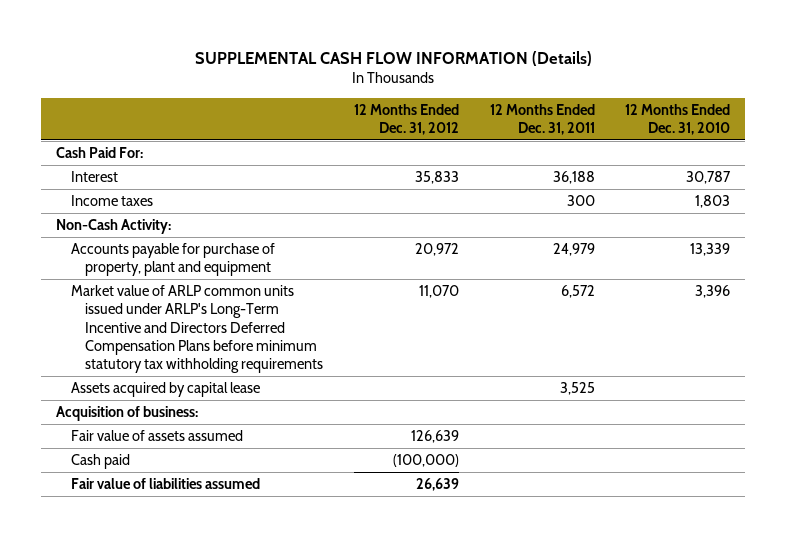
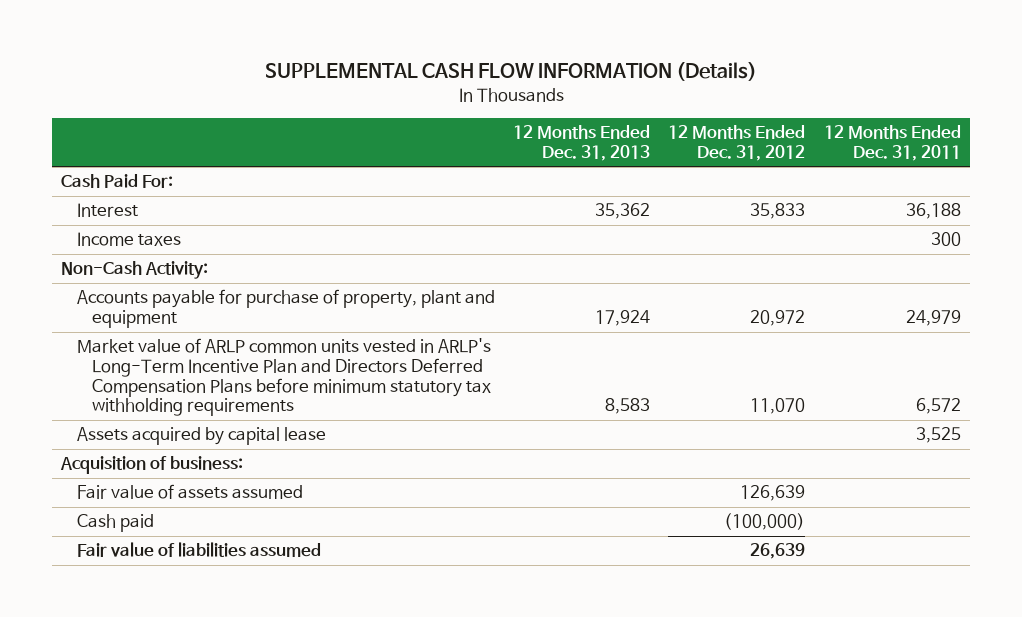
- | 12 Months Ended Dec. 31, 2012 | 12 Months Ended Dec. 31, 2011 | 12 Months Ended Dec. 31, 2010
+ | 12 Months Ended Dec. 31, 2013 | 12 Months Ended Dec. 31, 2012 | 12 Months Ended Dec. 31, 2011
- Market value of ARLP common units issued under ARLP's Long-Term Incentive and Directors Deferred Compensation Plans before minimum statutory tax withholding requirements | 11,070 | 6,572 | 3,396
+ Market value of ARLP common units vested in ARLP's Long-Term Incentive Plan and Directors Deferred Compensation Plans before minimum statutory tax withholding requirements | 8,583 | 11,070 | 6,572

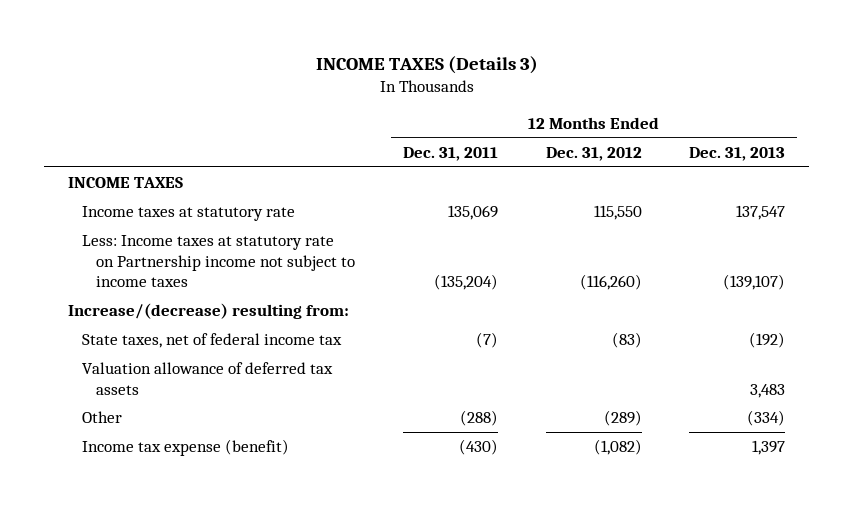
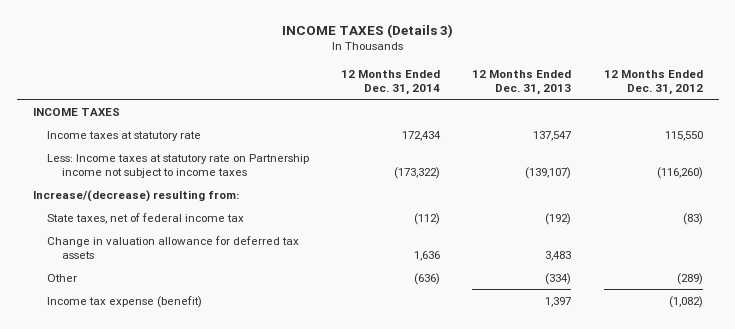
- | 12 Months Ended Dec. 31, 2011 | 12 Months Ended Dec. 31, 2012 | 12 Months Ended Dec. 31, 2013
+ | 12 Months Ended Dec. 31, 2014 | 12 Months Ended Dec. 31, 2013 | 12 Months Ended Dec. 31, 2012
- Valuation allowance of deferred tax assets | | | 3,483
+ Change in valuation allowance for deferred tax assets | 1,636 | 3,483 |

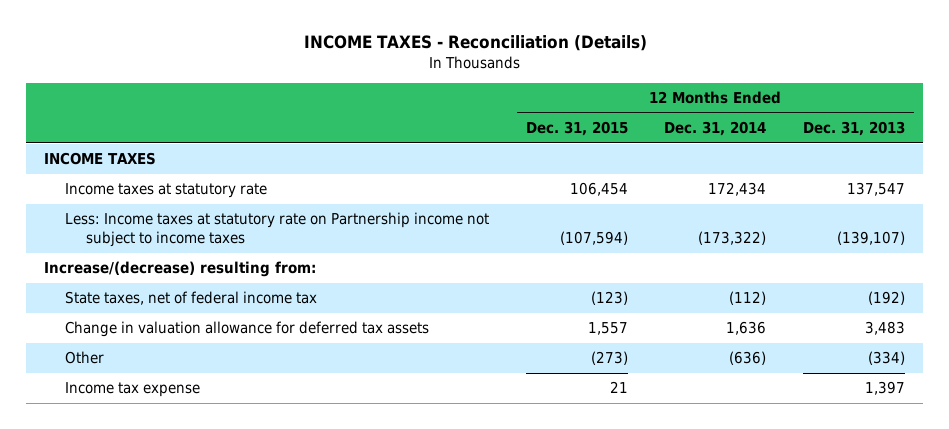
- INCOME TAXES (Details 3)
+ INCOME TAXES - Reconciliation (Details)
- | 12 Months Ended Dec. 31, 2014 | 12 Months Ended Dec. 31, 2013 | 12 Months Ended Dec. 31, 2012
+ | 12 Months Ended Dec. 31, 2015 | 12 Months Ended Dec. 31, 2014 | 12 Months Ended Dec. 31, 2013
- Income tax expense (benefit) | | 1,397 | (1,082)
+ Income tax expense | 21 | | 1,397

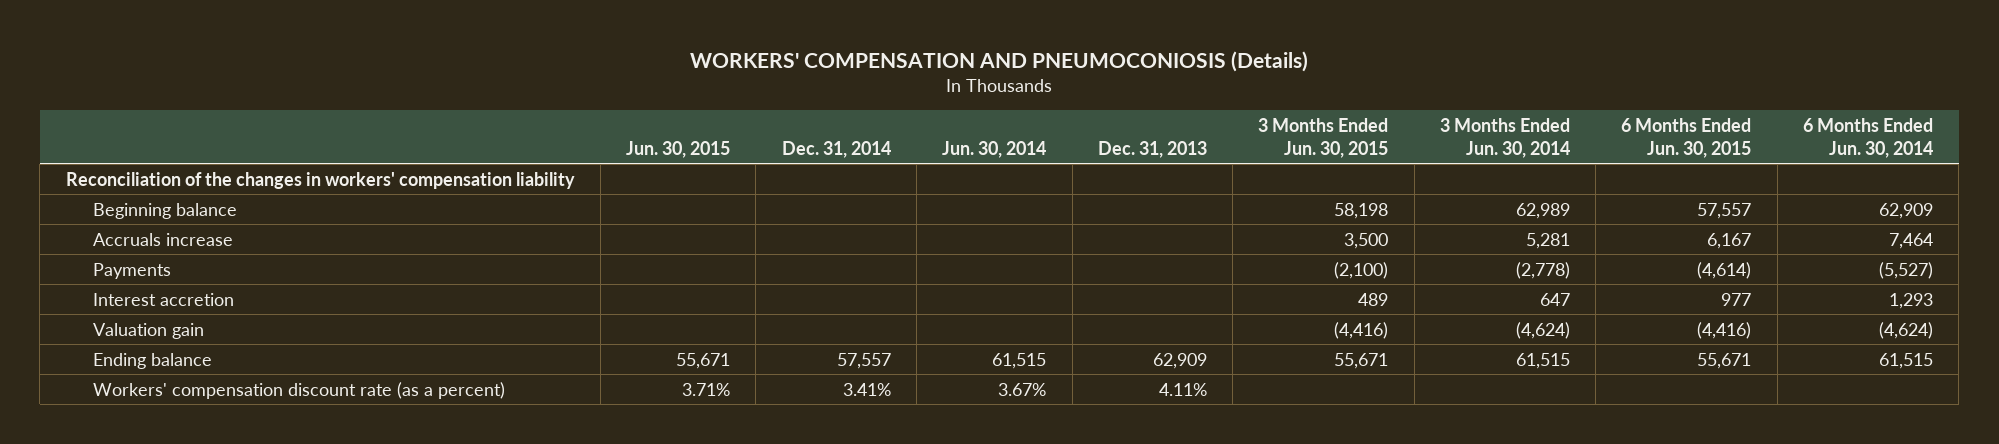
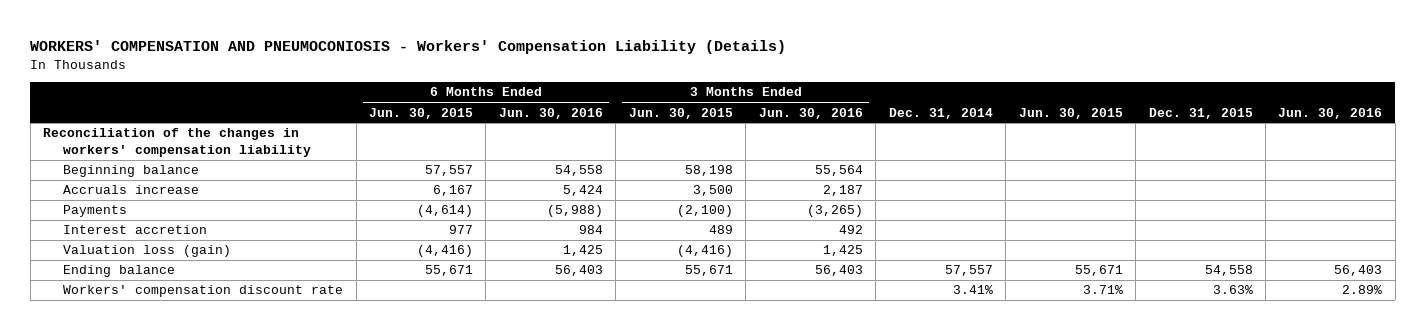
- WORKERS' COMPENSATION AND PNEUMOCONIOSIS (Details)
+ WORKERS' COMPENSATION AND PNEUMOCONIOSIS - Workers' Compensation Liability (Details)
- | Jun. 30, 2015 | Dec. 31, 2014 | Jun. 30, 2014 | Dec. 31, 2013 | 3 Months Ended Jun. 30, 2015 | 3 Months Ended Jun. 30, 2014 | 6 Months Ended Jun. 30, 2015 | 6 Months Ended Jun. 30, 2014
+ | 6 Months Ended Jun. 30, 2015 | 6 Months Ended Jun. 30, 2016 | 3 Months Ended Jun. 30, 2015 | 3 Months Ended Jun. 30, 2016 | Dec. 31, 2014 | Jun. 30, 2015 | Dec. 31, 2015 | Jun. 30, 2016
- Valuation gain | | | | | (4,416) | (4,624) | (4,416) | (4,624)
+ Valuation loss (gain) | (4,416) | 1,425 | (4,416) | 1,425 | | | |
- Workers' compensation discount rate (as a percent) | 3.71% | 3.41% | 3.67% | 4.11% | | | |
+ Workers' compensation discount rate | | | | | 3.41% | 3.71% | 3.63% | 2.89%

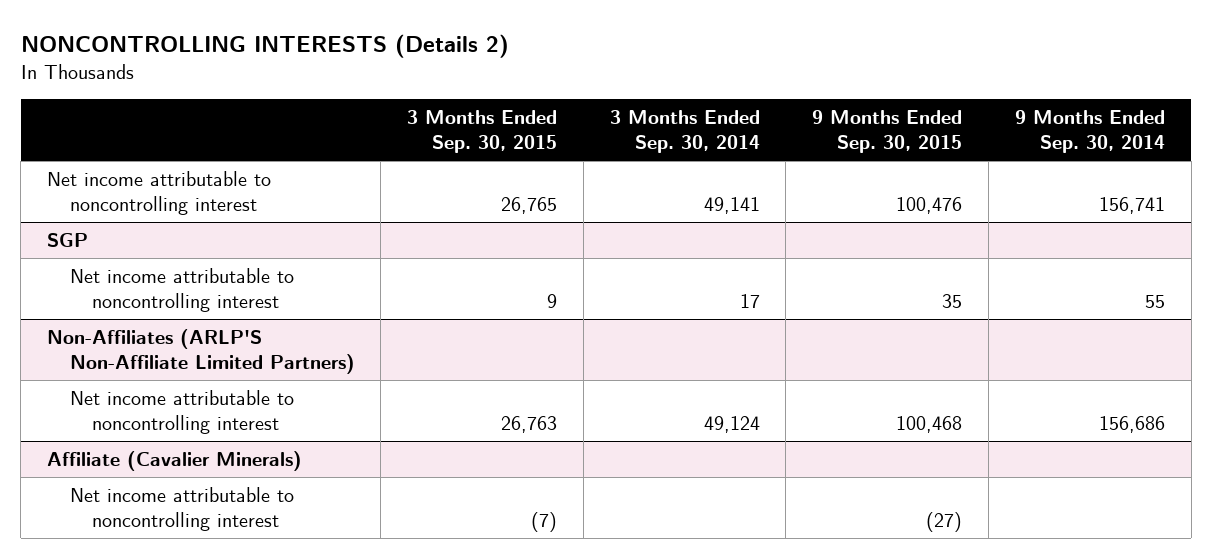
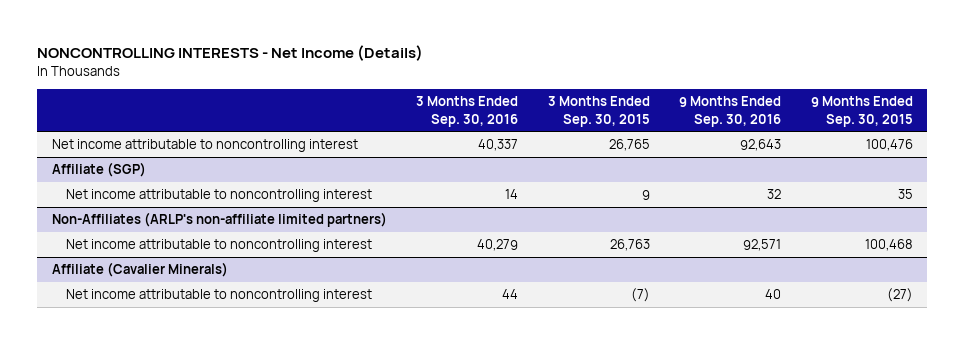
- NONCONTROLLING INTERESTS (Details 2)
+ NONCONTROLLING INTERESTS - Net Income (Details)
- | 3 Months Ended Sep. 30, 2015 | 3 Months Ended Sep. 30, 2014 | 9 Months Ended Sep. 30, 2015 | 9 Months Ended Sep. 30, 2014
+ | 3 Months Ended Sep. 30, 2016 | 3 Months Ended Sep. 30, 2015 | 9 Months Ended Sep. 30, 2016 | 9 Months Ended Sep. 30, 2015
- SGP
+ Affiliate (SGP)
- Non-Affiliates (ARLP'S Non-Affiliate Limited Partners)
+ Non-Affiliates (ARLP's non-affiliate limited partners)

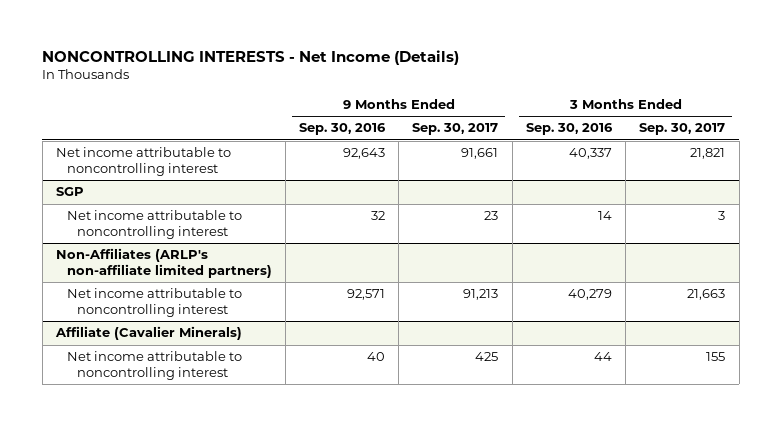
- | 3 Months Ended Sep. 30, 2016 | 3 Months Ended Sep. 30, 2015 | 9 Months Ended Sep. 30, 2016 | 9 Months Ended Sep. 30, 2015
+ | 9 Months Ended Sep. 30, 2016 | 9 Months Ended Sep. 30, 2017 | 3 Months Ended Sep. 30, 2016 | 3 Months Ended Sep. 30, 2017
- Affiliate (SGP)
+ SGP

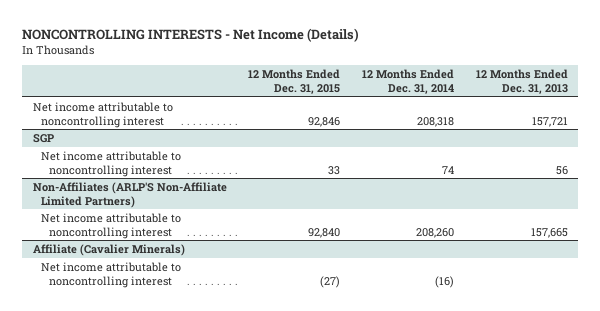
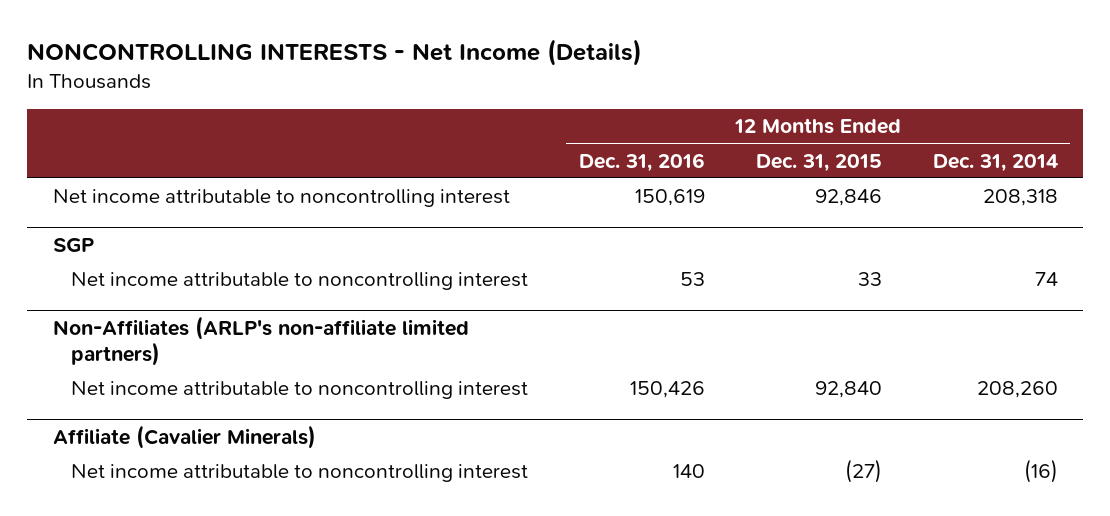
- | 12 Months Ended Dec. 31, 2015 | 12 Months Ended Dec. 31, 2014 | 12 Months Ended Dec. 31, 2013
+ | 12 Months Ended Dec. 31, 2016 | 12 Months Ended Dec. 31, 2015 | 12 Months Ended Dec. 31, 2014
- Non-Affiliates (ARLP'S Non-Affiliate Limited Partners)
+ Non-Affiliates (ARLP's non-affiliate limited partners)

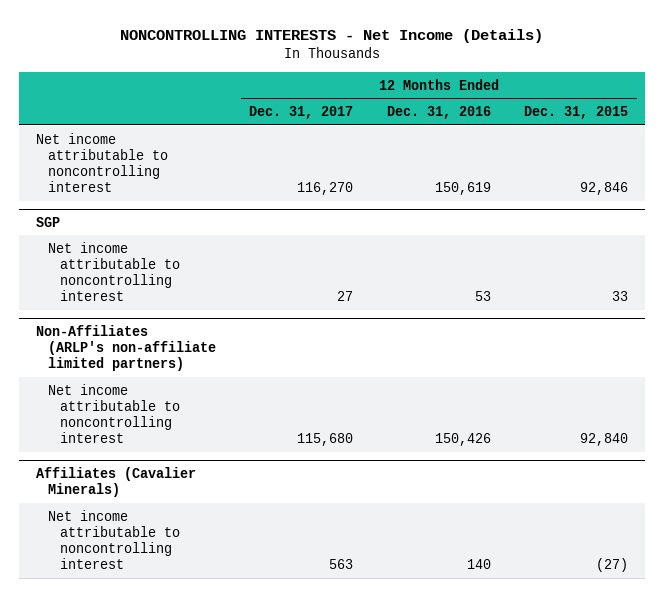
- | 12 Months Ended Dec. 31, 2016 | 12 Months Ended Dec. 31, 2015 | 12 Months Ended Dec. 31, 2014
+ | 12 Months Ended Dec. 31, 2017 | 12 Months Ended Dec. 31, 2016 | 12 Months Ended Dec. 31, 2015
- Affiliate (Cavalier Minerals)
+ Affiliates (Cavalier Minerals)

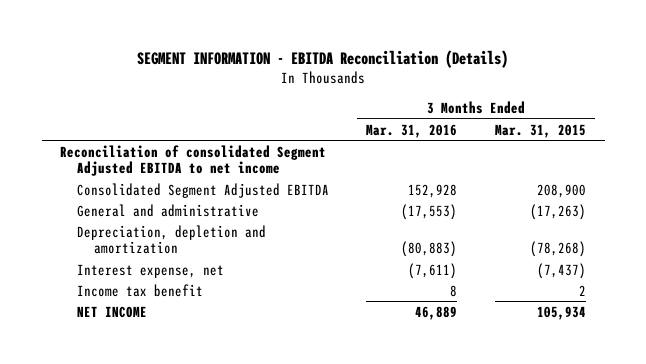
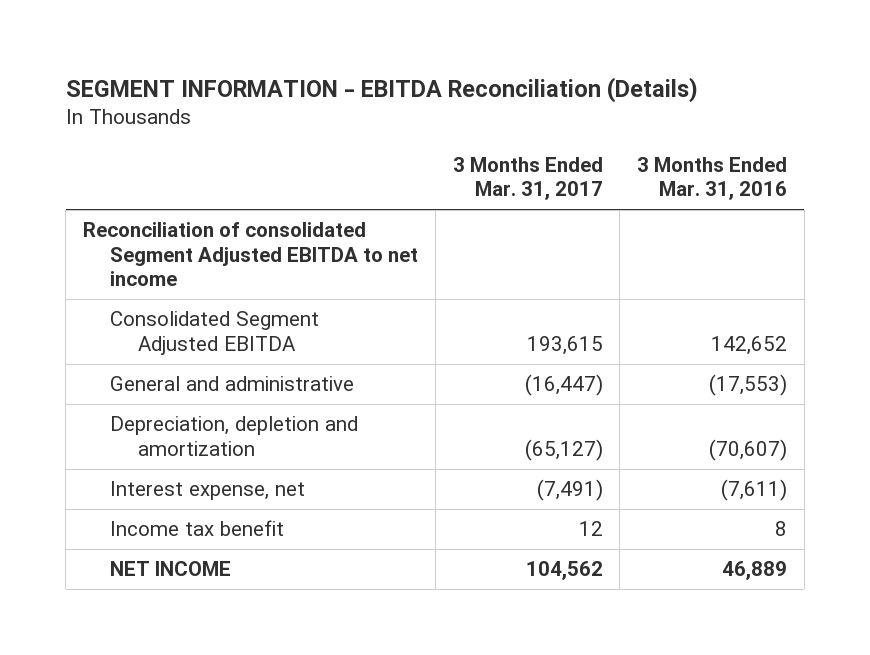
- | 3 Months Ended Mar. 31, 2016 | 3 Months Ended Mar. 31, 2015
+ | 3 Months Ended Mar. 31, 2017 | 3 Months Ended Mar. 31, 2016
- Consolidated Segment Adjusted EBITDA | 152,928 | 208,900
+ Consolidated Segment Adjusted EBITDA | 193,615 | 142,652
- Depreciation, depletion and amortization | (80,883) | (78,268)
+ Depreciation, depletion and amortization | (65,127) | (70,607)

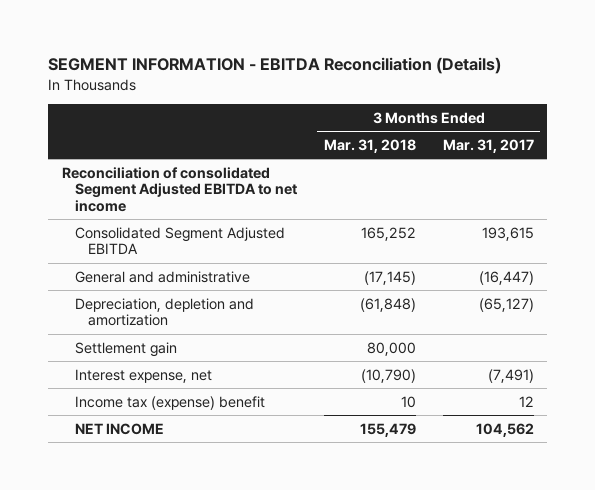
- | 3 Months Ended Mar. 31, 2017 | 3 Months Ended Mar. 31, 2016
+ | 3 Months Ended Mar. 31, 2018 | 3 Months Ended Mar. 31, 2017
+ Settlement gain | 80,000 |
- Income tax benefit | 12 | 8
+ Income tax (expense) benefit | 10 | 12

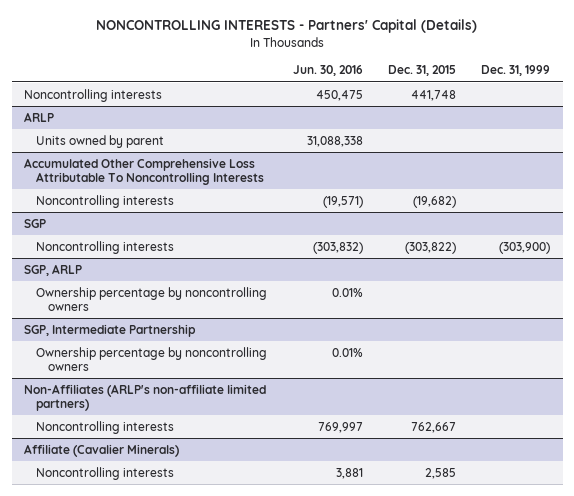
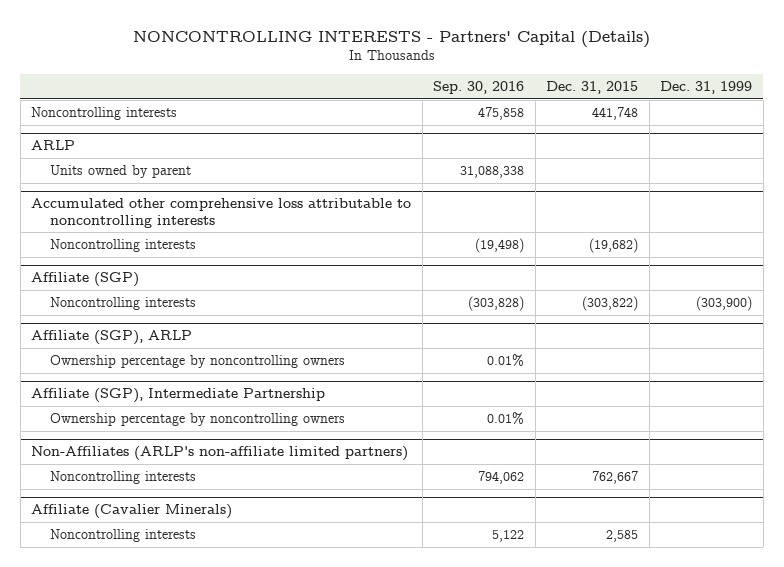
- | Jun. 30, 2016 | Dec. 31, 2015 | Dec. 31, 1999
+ | Sep. 30, 2016 | Dec. 31, 2015 | Dec. 31, 1999
- Accumulated Other Comprehensive Loss Attributable To Noncontrolling Interests
+ Accumulated other comprehensive loss attributable to noncontrolling interests
- SGP
+ Affiliate (SGP)
- SGP, ARLP
+ Affiliate (SGP), ARLP
- SGP, Intermediate Partnership
+ Affiliate (SGP), Intermediate Partnership

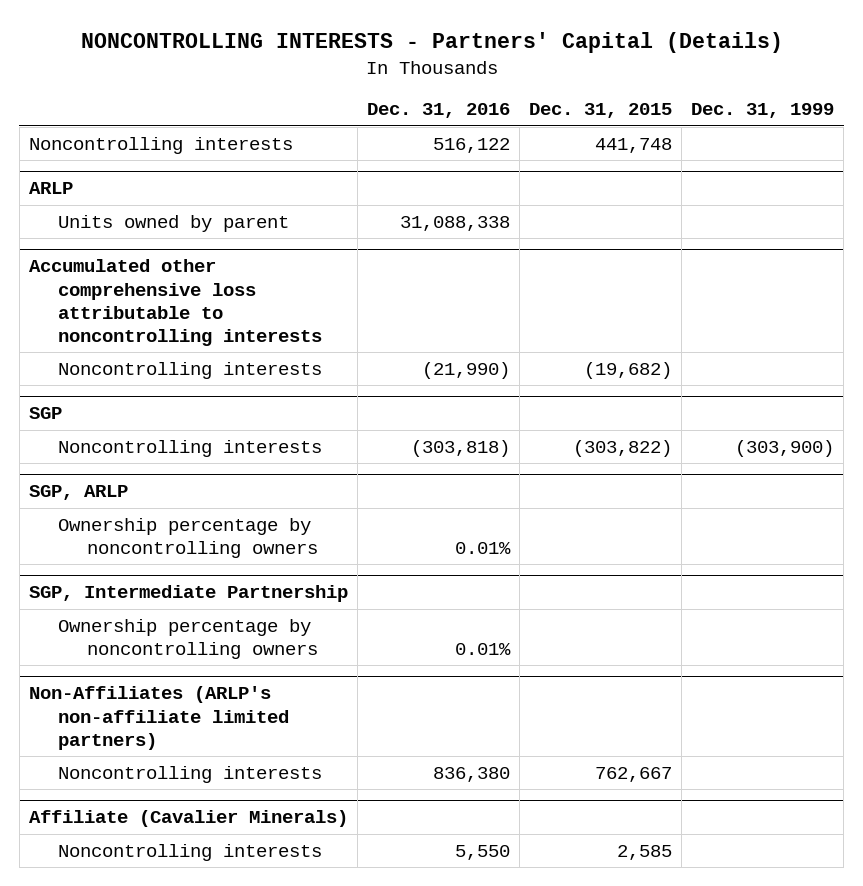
- | Sep. 30, 2016 | Dec. 31, 2015 | Dec. 31, 1999
+ | Dec. 31, 2016 | Dec. 31, 2015 | Dec. 31, 1999
- Affiliate (SGP)
+ SGP
- Affiliate (SGP), ARLP
+ SGP, ARLP
- Affiliate (SGP), Intermediate Partnership
+ SGP, Intermediate Partnership

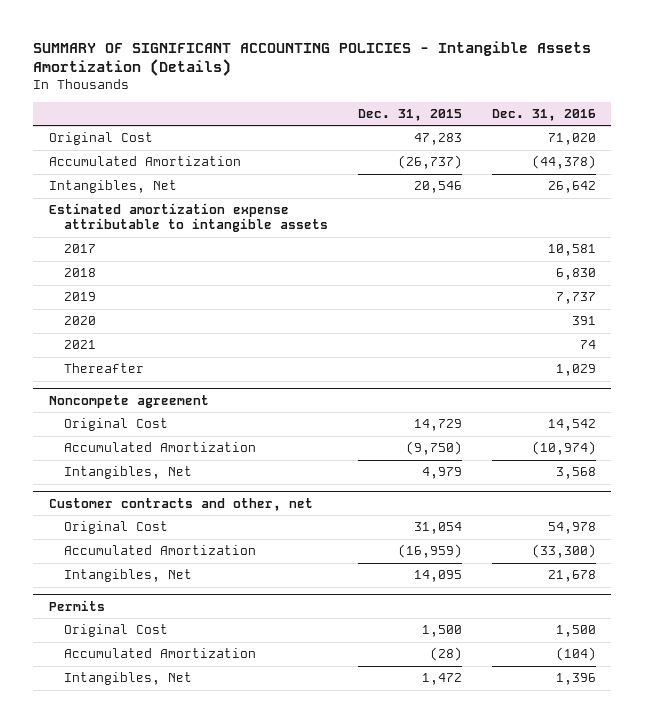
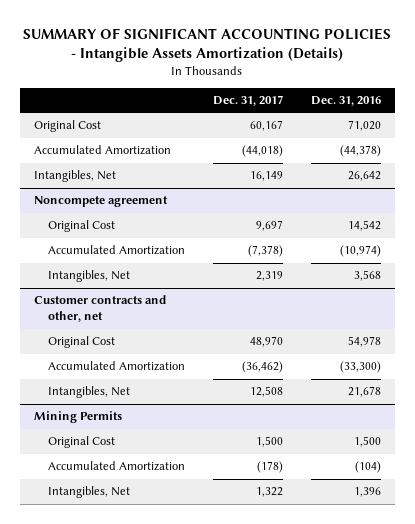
- | Dec. 31, 2015 | Dec. 31, 2016
+ | Dec. 31, 2017 | Dec. 31, 2016
- Estimated amortization expense attributable to intangible assets
- 2017 | | 10,581
- 2018 | | 6,830
- 2019 | | 7,737
- 2020 | | 391
- 2021 | | 74
- Thereafter | | 1,029
- Permits
+ Mining Permits

